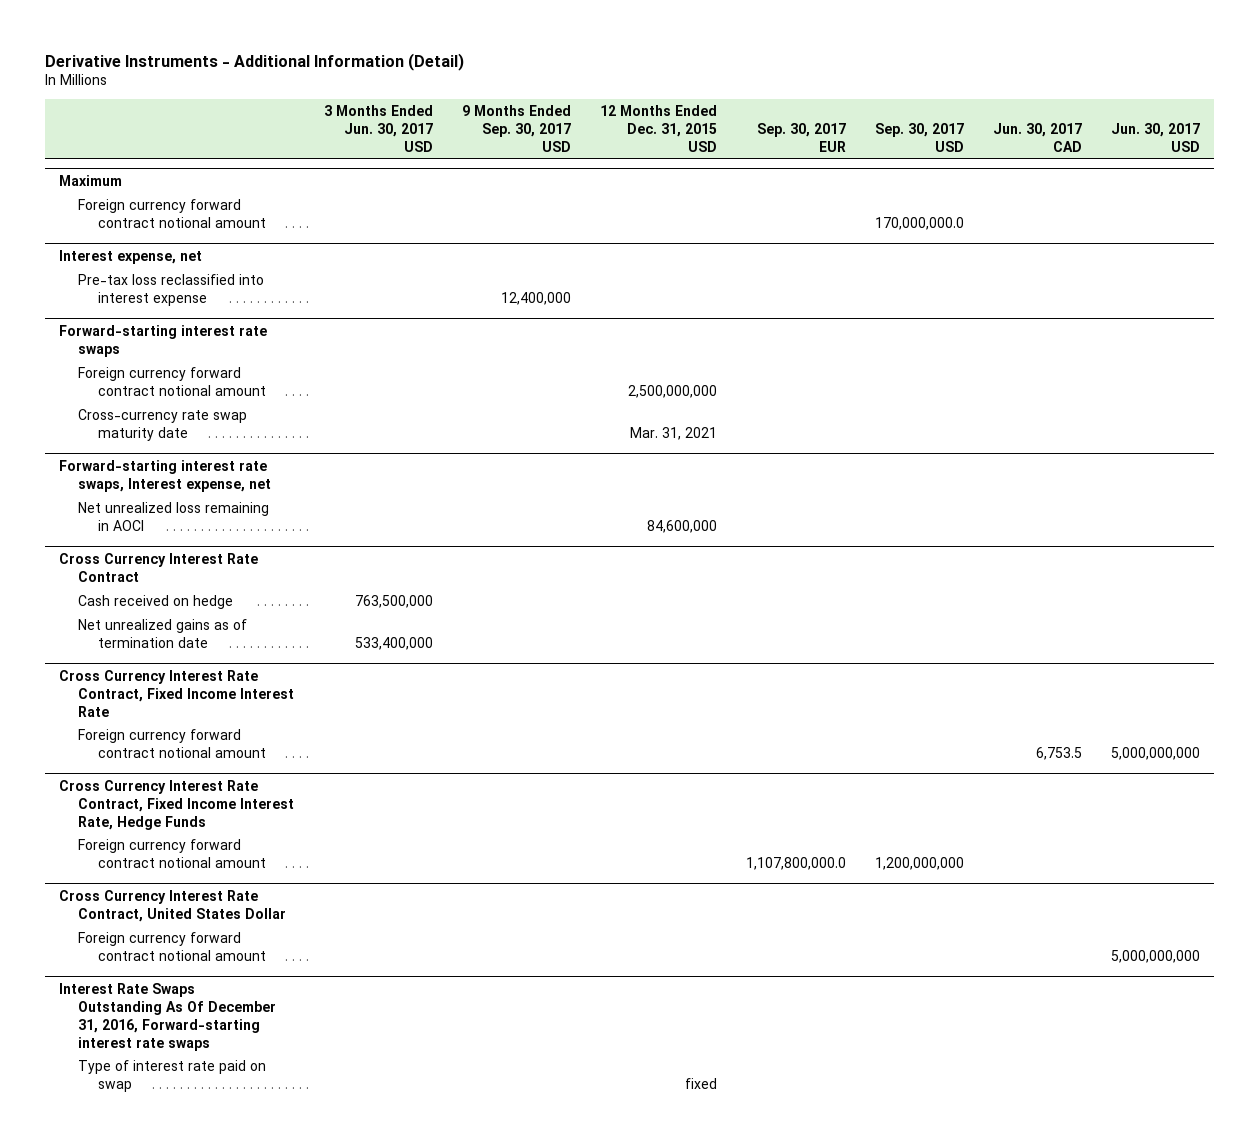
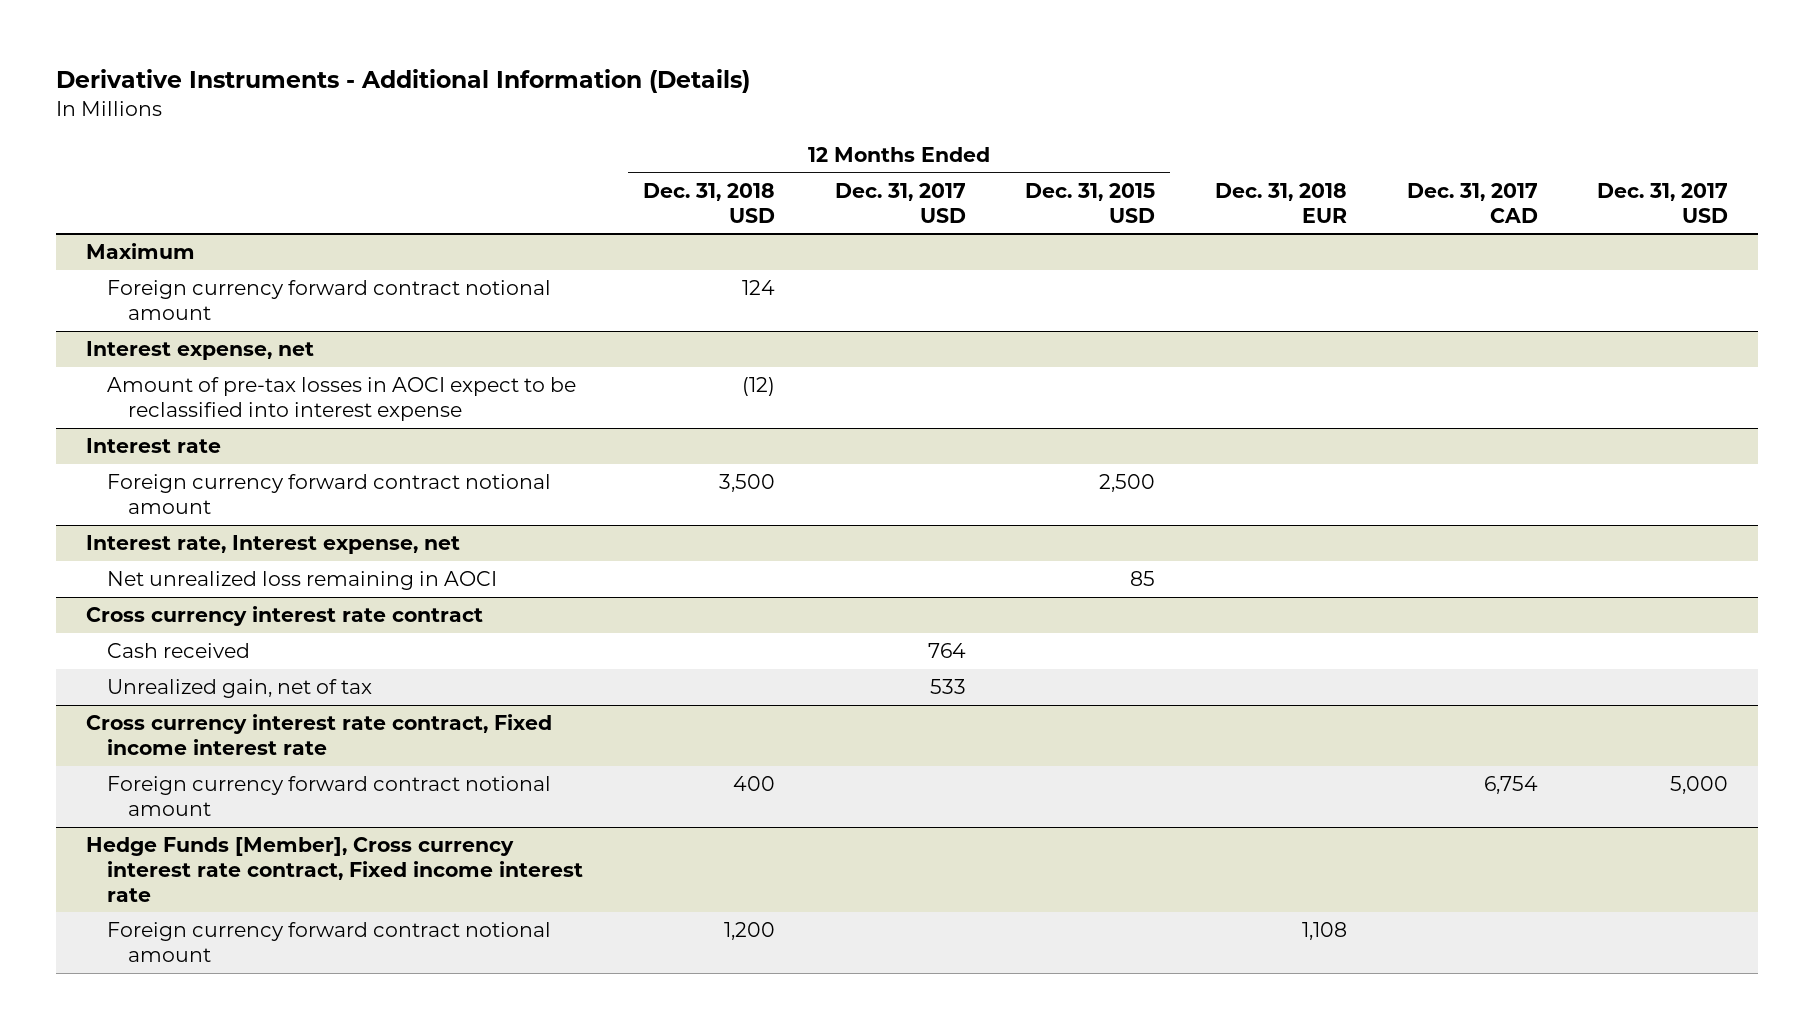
- Derivative Instruments - Additional Information (Detail)
+ Derivative Instruments - Additional Information (Details)
- | 3 Months Ended Jun. 30, 2017 USD | 9 Months Ended Sep. 30, 2017 USD | 12 Months Ended Dec. 31, 2015 USD | Sep. 30, 2017 EUR | Sep. 30, 2017 USD | Jun. 30, 2017 CAD | Jun. 30, 2017 USD
+ | 12 Months Ended Dec. 31, 2018 USD | 12 Months Ended Dec. 31, 2017 USD | 12 Months Ended Dec. 31, 2015 USD | Dec. 31, 2018 EUR | Dec. 31, 2017 CAD | Dec. 31, 2017 USD
@ Interest expense, net
- Pre-tax loss reclassified into interest expense | | 12,400,000 | | | | |
- Forward-starting interest rate swaps
- Foreign currency forward contract notional amount | | | 2,500,000,000 | | | |
- Cross-currency rate swap maturity date | | | Mar. 31, 2021 | | | |
- Forward-starting interest rate swaps, Interest expense, net
- Net unrealized loss remaining in AOCI | | | 84,600,000 | | | |
- Cross Currency Interest Rate Contract
- Cash received on hedge | 763,500,000 | | | | | |
- Net unrealized gains as of termination date | 533,400,000 | | | | | |
- Cross Currency Interest Rate Contract, Fixed Income Interest Rate
@ Interest expense, net
+ Amount of pre-tax losses in AOCI expect to be reclassified into interest expense | (12) | | | | |
+ Interest rate
+ Foreign currency forward contract notional amount | 3,500 | | 2,500 | | |
+ Interest rate, Interest expense, net
+ Net unrealized loss remaining in AOCI | | | 85 | | |
+ Cross currency interest rate contract
+ Cash received | | 764 | | | |
+ Unrealized gain, net of tax | | 533 | | | |
+ Cross currency interest rate contract, Fixed income interest rate
- Cross Currency Interest Rate Contract, Fixed Income Interest Rate, Hedge Funds
+ Hedge Funds [Member], Cross currency interest rate contract, Fixed income interest rate
- Cross Currency Interest Rate Contract, United States Dollar
- Foreign currency forward contract notional amount | | | | | | | 5,000,000,000
- Interest Rate Swaps Outstanding As Of December 31, 2016, Forward-starting interest rate swaps
- Type of interest rate paid on swap | | | fixed | | | |

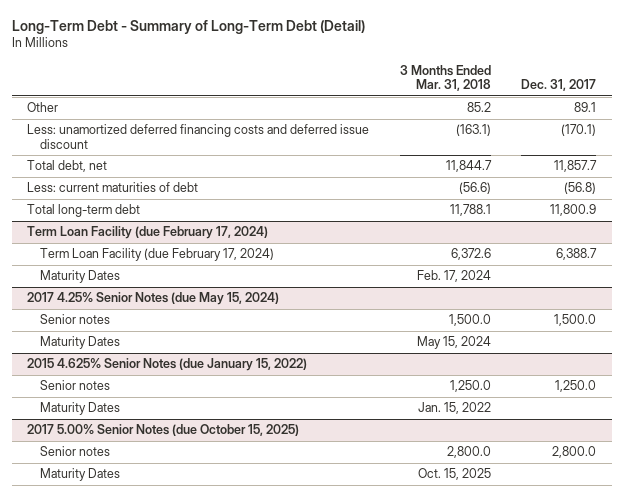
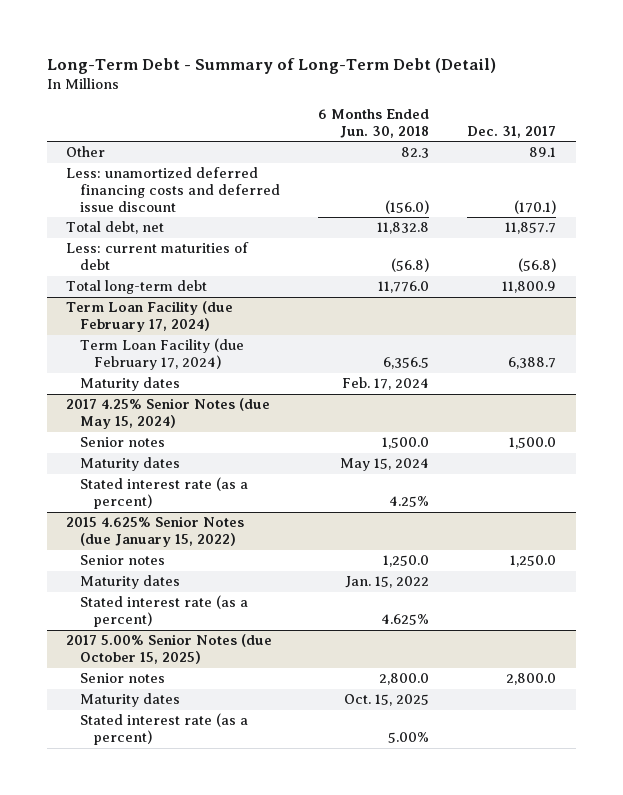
- | 3 Months Ended Mar. 31, 2018 | Dec. 31, 2017
+ | 6 Months Ended Jun. 30, 2018 | Dec. 31, 2017
@ Term Loan Facility (due February 17, 2024)
- Maturity Dates | Feb. 17, 2024 |
+ Maturity dates | Feb. 17, 2024 |
@ 2017 4.25% Senior Notes (due May 15, 2024)
- Maturity Dates | May 15, 2024 |
+ Maturity dates | May 15, 2024 |
+ Stated interest rate (as a percent) | 4.25% |
@ 2015 4.625% Senior Notes (due January 15, 2022)
- Maturity Dates | Jan. 15, 2022 |
+ Maturity dates | Jan. 15, 2022 |
+ Stated interest rate (as a percent) | 4.625% |
@ 2017 5.00% Senior Notes (due October 15, 2025)
- Maturity Dates | Oct. 15, 2025 |
+ Maturity dates | Oct. 15, 2025 |
+ Stated interest rate (as a percent) | 5.00% |

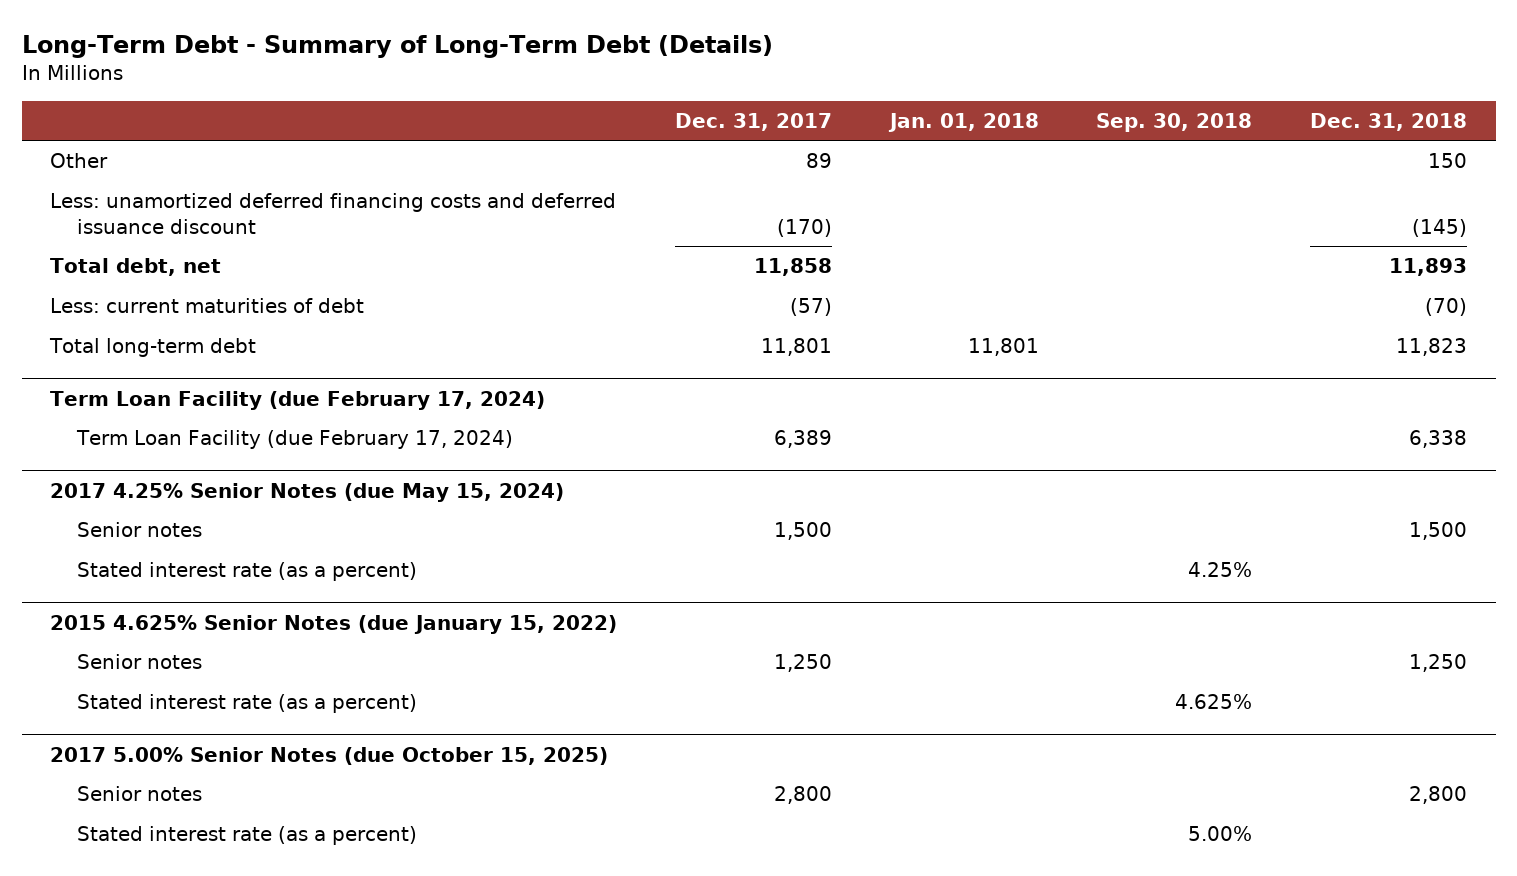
- Long-Term Debt - Summary of Long-Term Debt (Detail)
+ Long-Term Debt - Summary of Long-Term Debt (Details)
- | 6 Months Ended Jun. 30, 2018 | Dec. 31, 2017
+ | Dec. 31, 2017 | Jan. 01, 2018 | Sep. 30, 2018 | Dec. 31, 2018
- Other | 82.3 | 89.1
- Less: unamortized deferred financing costs and deferred issue discount | (156.0) | (170.1)
- Total debt, net | 11,832.8 | 11,857.7
- Less: current maturities of debt | (56.8) | (56.8)
- Total long-term debt | 11,776.0 | 11,800.9
+ Other | 89 | | | 150
+ Less: unamortized deferred financing costs and deferred issuance discount | (170) | | | (145)
+ Total debt, net | 11,858 | | | 11,893
+ Less: current maturities of debt | (57) | | | (70)
+ Total long-term debt | 11,801 | 11,801 | | 11,823
@ Term Loan Facility (due February 17, 2024)
- Term Loan Facility (due February 17, 2024) | 6,356.5 | 6,388.7
- Maturity dates | Feb. 17, 2024 |
+ Term Loan Facility (due February 17, 2024) | 6,389 | | | 6,338
@ 2017 4.25% Senior Notes (due May 15, 2024)
- Senior notes | 1,500.0 | 1,500.0
- Maturity dates | May 15, 2024 |
+ Senior notes | 1,500 | | | 1,500
@ 2015 4.625% Senior Notes (due January 15, 2022)
- Senior notes | 1,250.0 | 1,250.0
- Maturity dates | Jan. 15, 2022 |
+ Senior notes | 1,250 | | | 1,250
@ 2017 5.00% Senior Notes (due October 15, 2025)
- Senior notes | 2,800.0 | 2,800.0
- Maturity dates | Oct. 15, 2025 |
+ Senior notes | 2,800 | | | 2,800

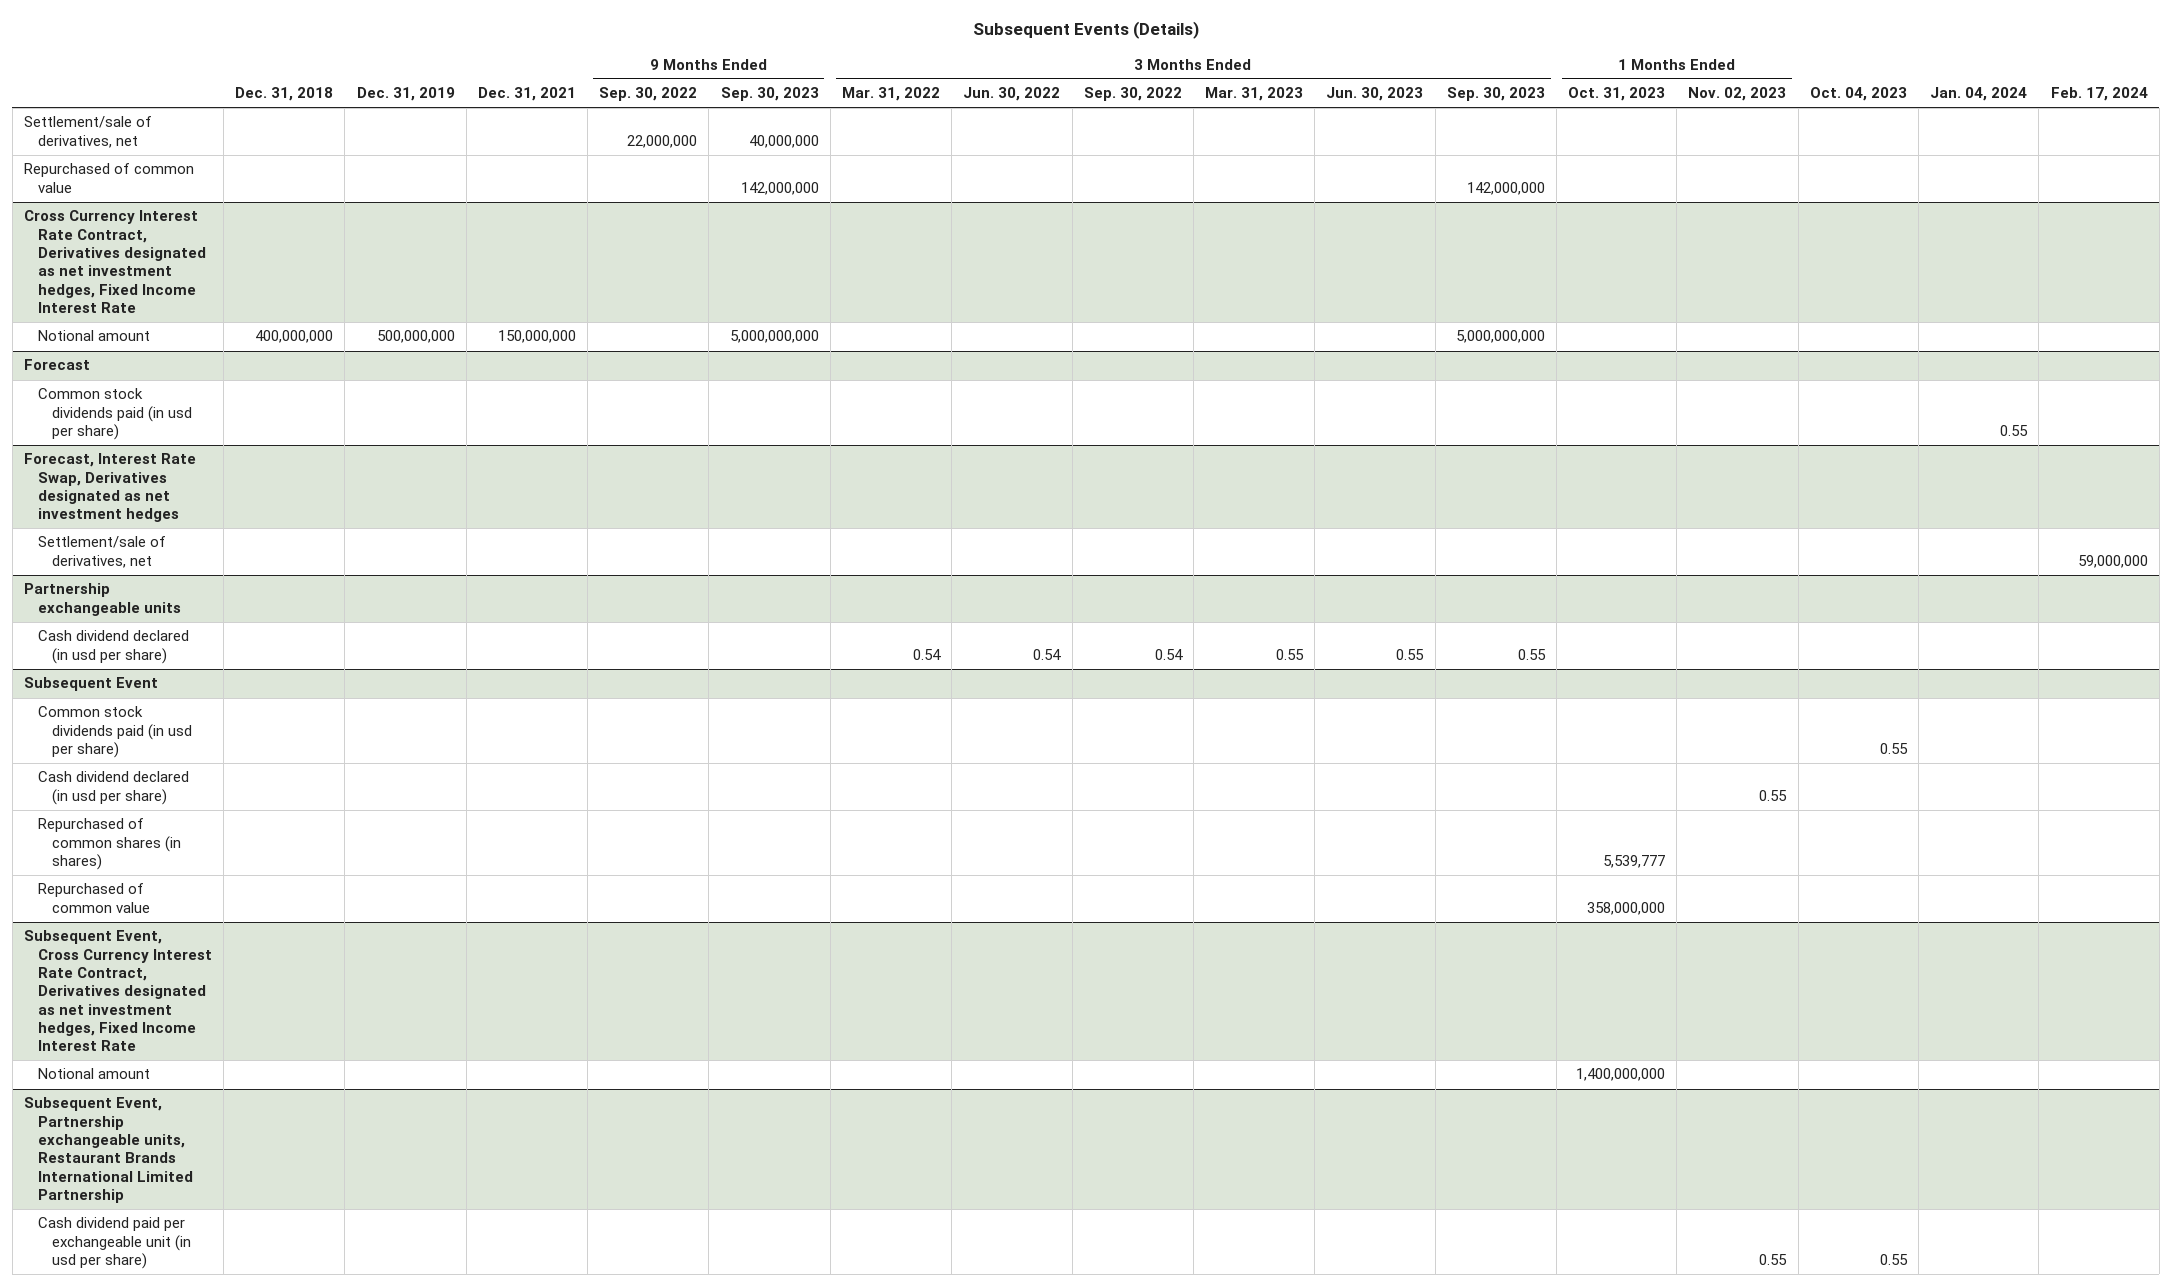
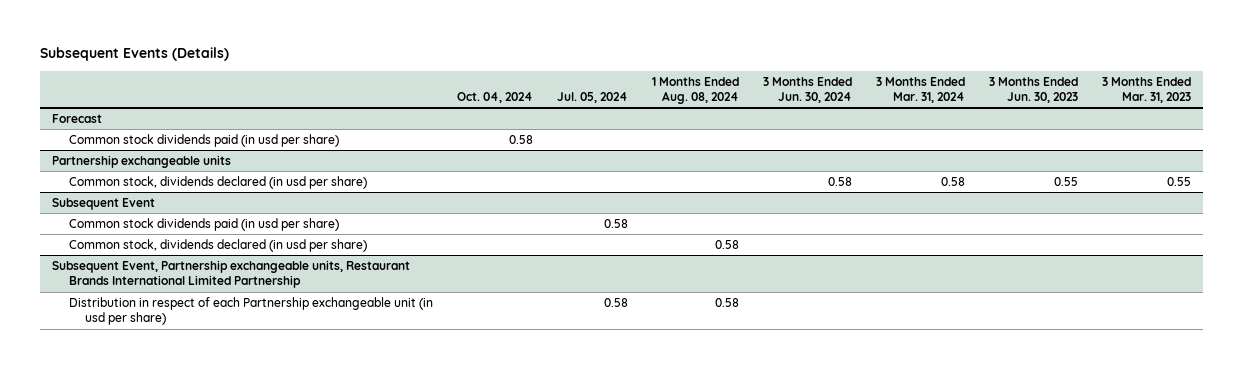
- | Dec. 31, 2018 | Dec. 31, 2019 | Dec. 31, 2021 | 9 Months Ended Sep. 30, 2022 | 9 Months Ended Sep. 30, 2023 | 3 Months Ended Mar. 31, 2022 | 3 Months Ended Jun. 30, 2022 | 3 Months Ended Sep. 30, 2022 | 3 Months Ended Mar. 31, 2023 | 3 Months Ended Jun. 30, 2023 | 3 Months Ended Sep. 30, 2023 | 1 Months Ended Oct. 31, 2023 | 1 Months Ended Nov. 02, 2023 | Oct. 04, 2023 | Jan. 04, 2024 | Feb. 17, 2024
+ | Oct. 04, 2024 | Jul. 05, 2024 | 1 Months Ended Aug. 08, 2024 | 3 Months Ended Jun. 30, 2024 | 3 Months Ended Mar. 31, 2024 | 3 Months Ended Jun. 30, 2023 | 3 Months Ended Mar. 31, 2023
- Settlement/sale of derivatives, net | | | | 22,000,000 | 40,000,000 | | | | | | | | | | |
- Repurchased of common value | | | | | 142,000,000 | | | | | | 142,000,000 | | | | |
- Cross Currency Interest Rate Contract, Derivatives designated as net investment hedges, Fixed Income Interest Rate
- Notional amount | 400,000,000 | 500,000,000 | 150,000,000 | | 5,000,000,000 | | | | | | 5,000,000,000 | | | | |
- Forecast, Interest Rate Swap, Derivatives designated as net investment hedges
- Settlement/sale of derivatives, net | | | | | | | | | | | | | | | | 59,000,000
@ Partnership exchangeable units
- Cash dividend declared (in usd per share) | | | | | | 0.54 | 0.54 | 0.54 | 0.55 | 0.55 | 0.55 | | | | |
+ Common stock, dividends declared (in usd per share) | | | | 0.58 | 0.58 | 0.55 | 0.55
@ Subsequent Event
- Cash dividend declared (in usd per share) | | | | | | | | | | | | | 0.55 | | |
- Repurchased of common shares (in shares) | | | | | | | | | | | | 5,539,777 | | | |
- Repurchased of common value | | | | | | | | | | | | 358,000,000 | | | |
- Subsequent Event, Cross Currency Interest Rate Contract, Derivatives designated as net investment hedges, Fixed Income Interest Rate
- Notional amount | | | | | | | | | | | | 1,400,000,000 | | | |
@ Subsequent Event
+ Common stock, dividends declared (in usd per share) | | | 0.58 | | | |
@ Subsequent Event, Partnership exchangeable units, Restaurant Brands International Limited Partnership
- Cash dividend paid per exchangeable unit (in usd per share) | | | | | | | | | | | | | 0.55 | 0.55 | |
+ Distribution in respect of each Partnership exchangeable unit (in usd per share) | | 0.58 | 0.58 | | | |

